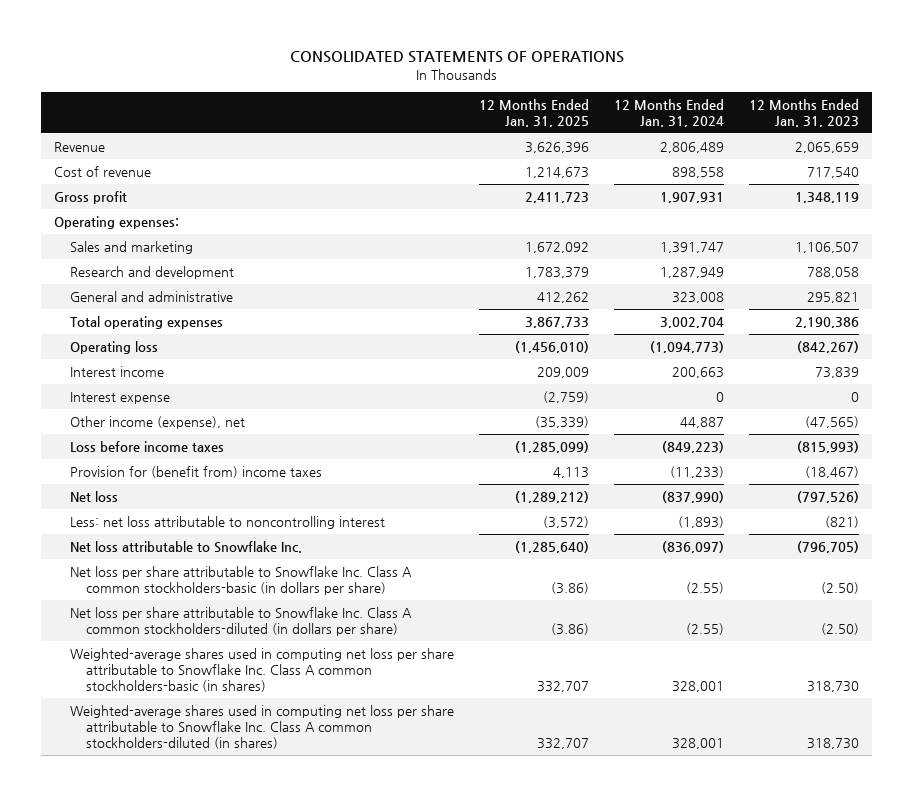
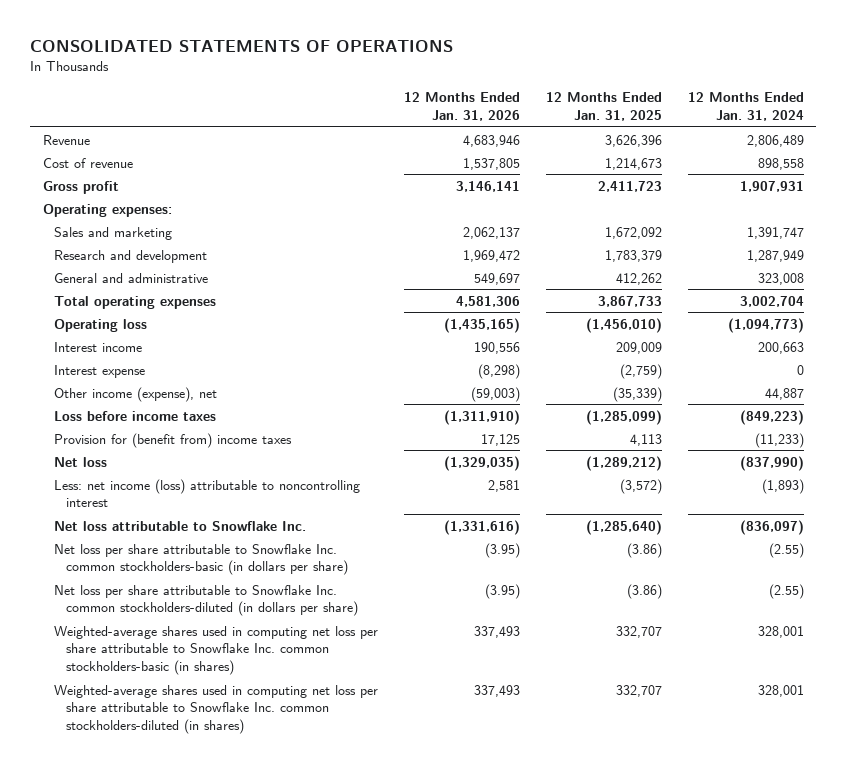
- | 12 Months Ended Jan. 31, 2025 | 12 Months Ended Jan. 31, 2024 | 12 Months Ended Jan. 31, 2023
+ | 12 Months Ended Jan. 31, 2026 | 12 Months Ended Jan. 31, 2025 | 12 Months Ended Jan. 31, 2024
- Less: net loss attributable to noncontrolling interest | (3,572) | (1,893) | (821)
+ Less: net income (loss) attributable to noncontrolling interest | 2,581 | (3,572) | (1,893)
- Net loss per share attributable to Snowflake Inc. Class A common stockholders-basic (in dollars per share) | (3.86) | (2.55) | (2.50)
- Net loss per share attributable to Snowflake Inc. Class A common stockholders-diluted (in dollars per share) | (3.86) | (2.55) | (2.50)
- Weighted-average shares used in computing net loss per share attributable to Snowflake Inc. Class A common stockholders-basic (in shares) | 332,707 | 328,001 | 318,730
- Weighted-average shares used in computing net loss per share attributable to Snowflake Inc. Class A common stockholders-diluted (in shares) | 332,707 | 328,001 | 318,730
+ Net loss per share attributable to Snowflake Inc. common stockholders-basic (in dollars per share) | (3.95) | (3.86) | (2.55)
+ Net loss per share attributable to Snowflake Inc. common stockholders-diluted (in dollars per share) | (3.95) | (3.86) | (2.55)
+ Weighted-average shares used in computing net loss per share attributable to Snowflake Inc. common stockholders-basic (in shares) | 337,493 | 332,707 | 328,001
+ Weighted-average shares used in computing net loss per share attributable to Snowflake Inc. common stockholders-diluted (in shares) | 337,493 | 332,707 | 328,001

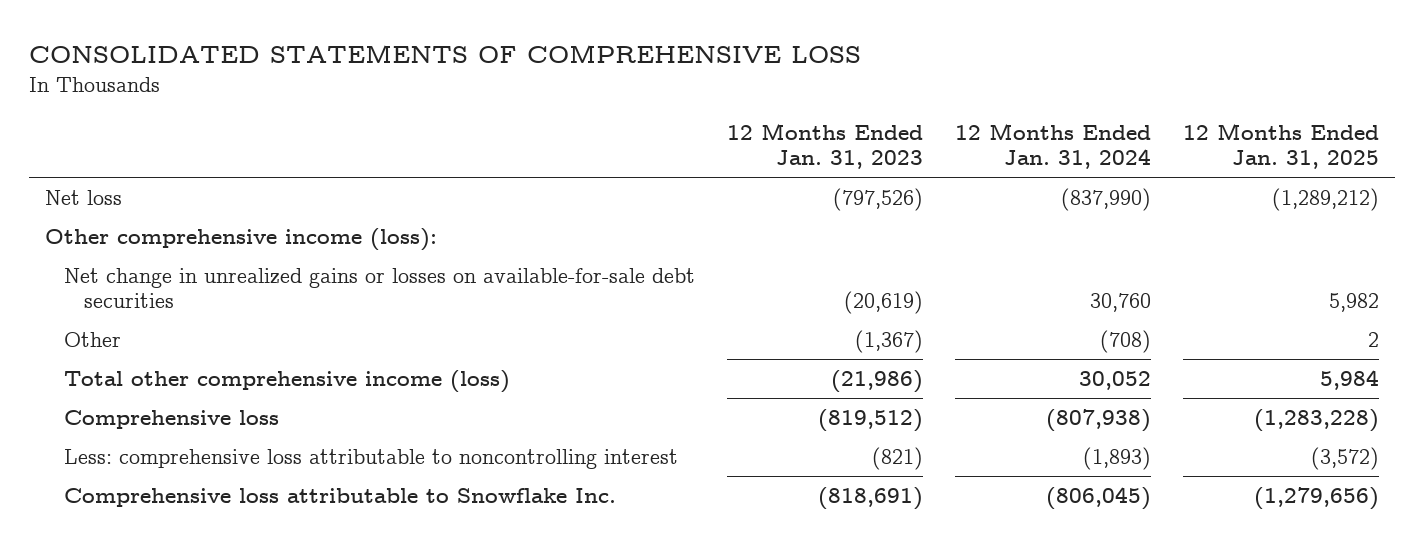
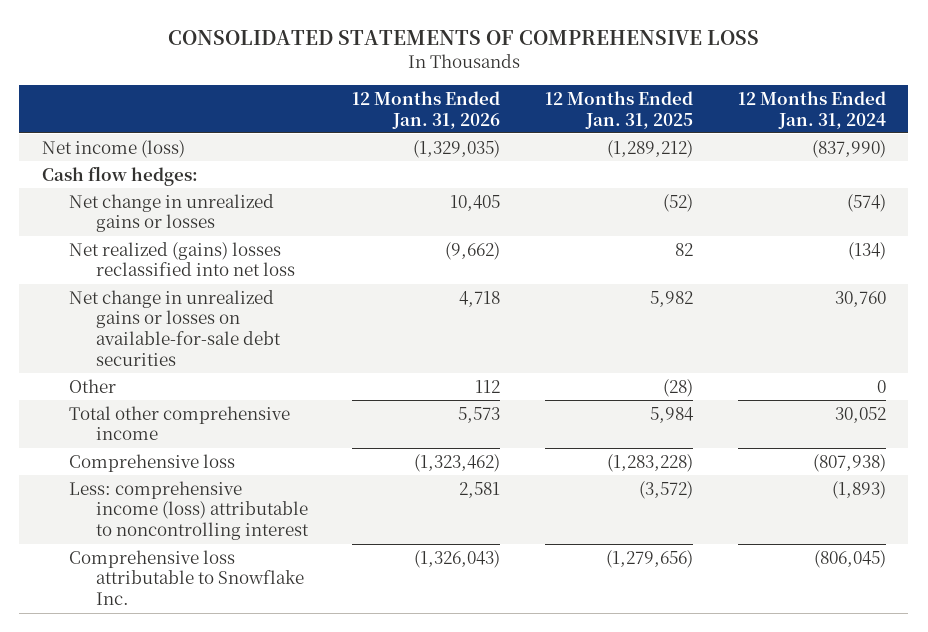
- | 12 Months Ended Jan. 31, 2023 | 12 Months Ended Jan. 31, 2024 | 12 Months Ended Jan. 31, 2025
+ | 12 Months Ended Jan. 31, 2026 | 12 Months Ended Jan. 31, 2025 | 12 Months Ended Jan. 31, 2024
- Net loss | (797,526) | (837,990) | (1,289,212)
- Other comprehensive income (loss):
+ Net income (loss) | (1,329,035) | (1,289,212) | (837,990)
+ Cash flow hedges:
+ Net change in unrealized gains or losses | 10,405 | (52) | (574)
+ Net realized (gains) losses reclassified into net loss | (9,662) | 82 | (134)
- Other | (1,367) | (708) | 2
- Total other comprehensive income (loss) | (21,986) | 30,052 | 5,984
+ Other | 112 | (28) | 0
+ Total other comprehensive income | 5,573 | 5,984 | 30,052
- Less: comprehensive loss attributable to noncontrolling interest | (821) | (1,893) | (3,572)
+ Less: comprehensive income (loss) attributable to noncontrolling interest | 2,581 | (3,572) | (1,893)

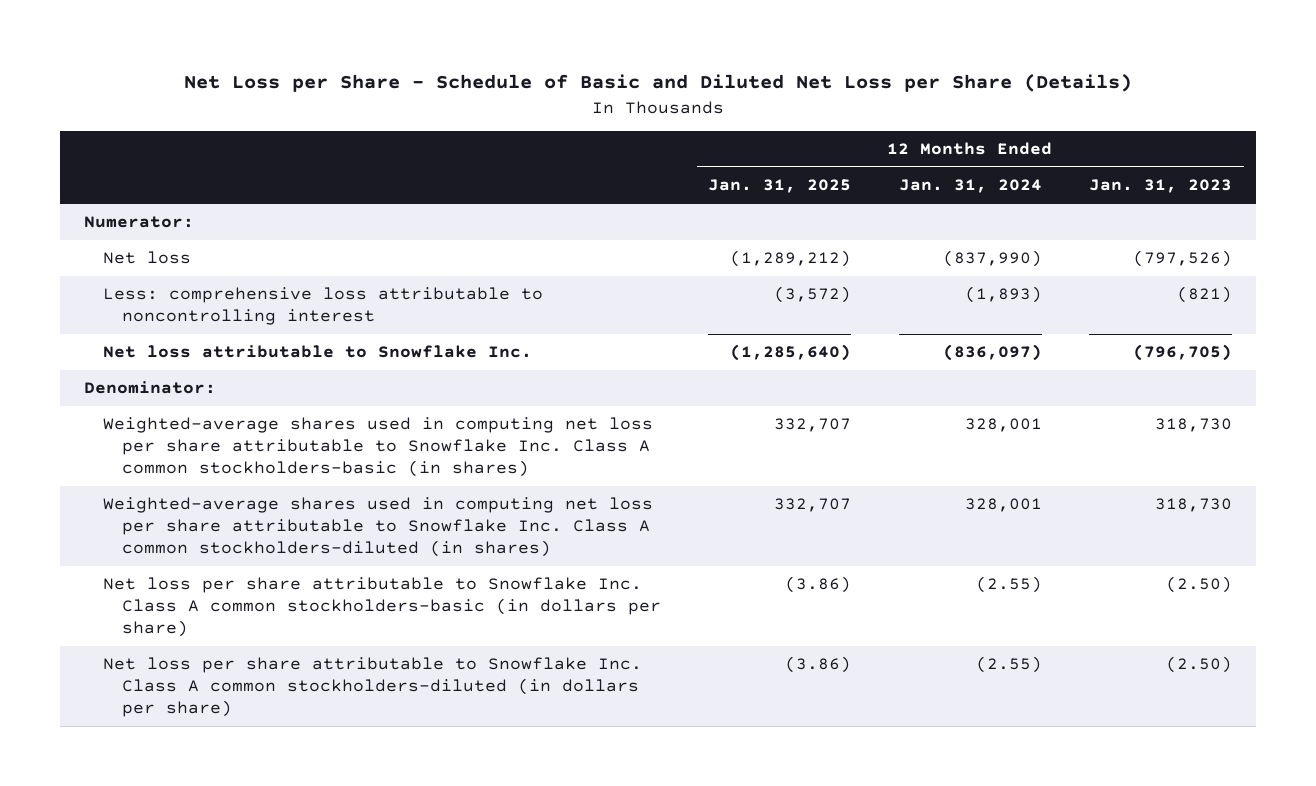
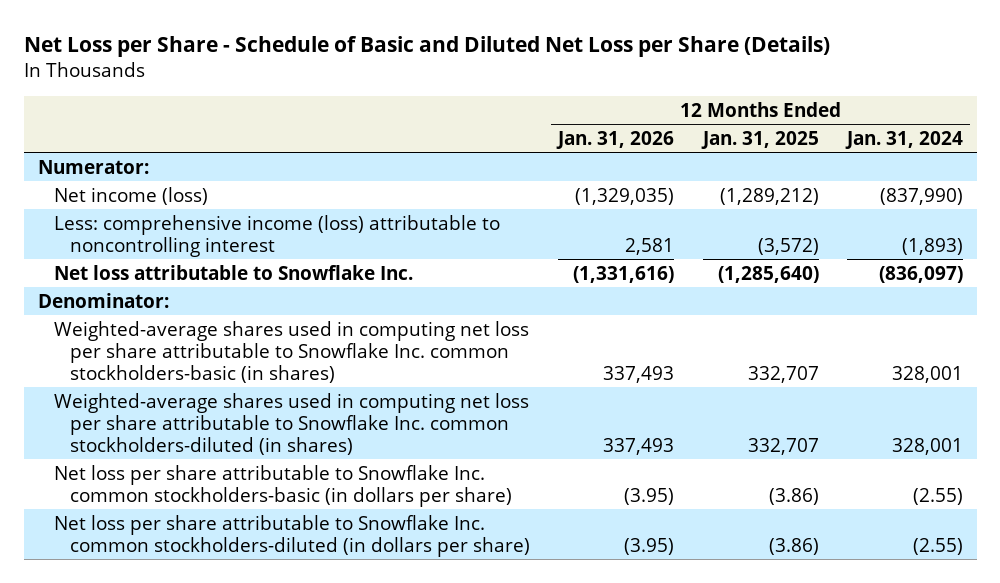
- | 12 Months Ended Jan. 31, 2025 | 12 Months Ended Jan. 31, 2024 | 12 Months Ended Jan. 31, 2023
+ | 12 Months Ended Jan. 31, 2026 | 12 Months Ended Jan. 31, 2025 | 12 Months Ended Jan. 31, 2024
- Net loss | (1,289,212) | (837,990) | (797,526)
- Less: comprehensive loss attributable to noncontrolling interest | (3,572) | (1,893) | (821)
+ Net income (loss) | (1,329,035) | (1,289,212) | (837,990)
+ Less: comprehensive income (loss) attributable to noncontrolling interest | 2,581 | (3,572) | (1,893)
- Weighted-average shares used in computing net loss per share attributable to Snowflake Inc. Class A common stockholders-basic (in shares) | 332,707 | 328,001 | 318,730
- Weighted-average shares used in computing net loss per share attributable to Snowflake Inc. Class A common stockholders-diluted (in shares) | 332,707 | 328,001 | 318,730
- Net loss per share attributable to Snowflake Inc. Class A common stockholders-basic (in dollars per share) | (3.86) | (2.55) | (2.50)
- Net loss per share attributable to Snowflake Inc. Class A common stockholders-diluted (in dollars per share) | (3.86) | (2.55) | (2.50)
+ Weighted-average shares used in computing net loss per share attributable to Snowflake Inc. common stockholders-basic (in shares) | 337,493 | 332,707 | 328,001
+ Weighted-average shares used in computing net loss per share attributable to Snowflake Inc. common stockholders-diluted (in shares) | 337,493 | 332,707 | 328,001
+ Net loss per share attributable to Snowflake Inc. common stockholders-basic (in dollars per share) | (3.95) | (3.86) | (2.55)
+ Net loss per share attributable to Snowflake Inc. common stockholders-diluted (in dollars per share) | (3.95) | (3.86) | (2.55)

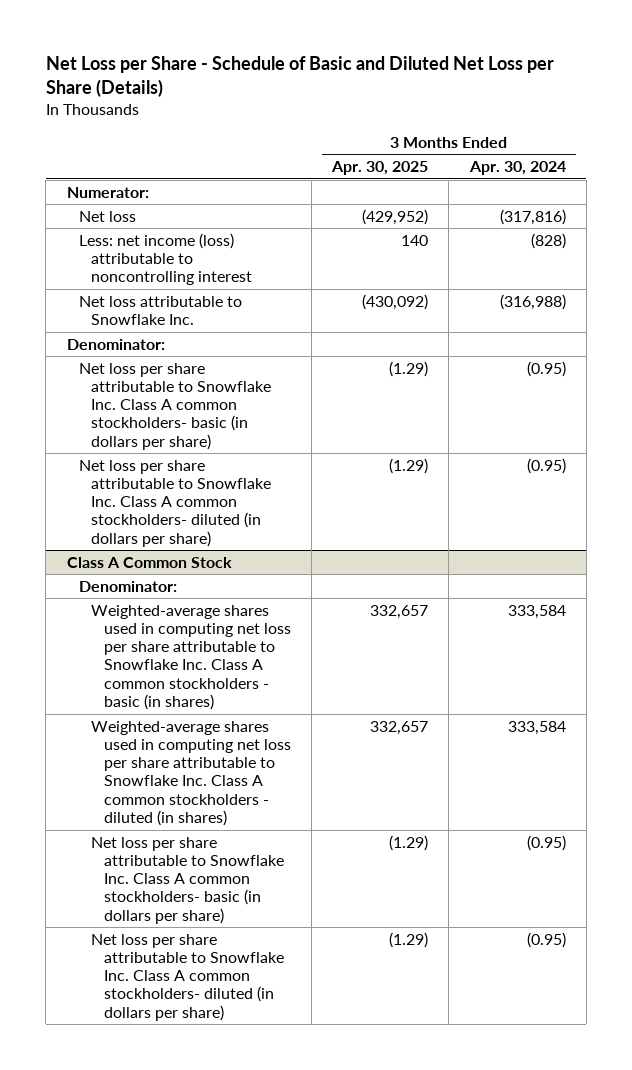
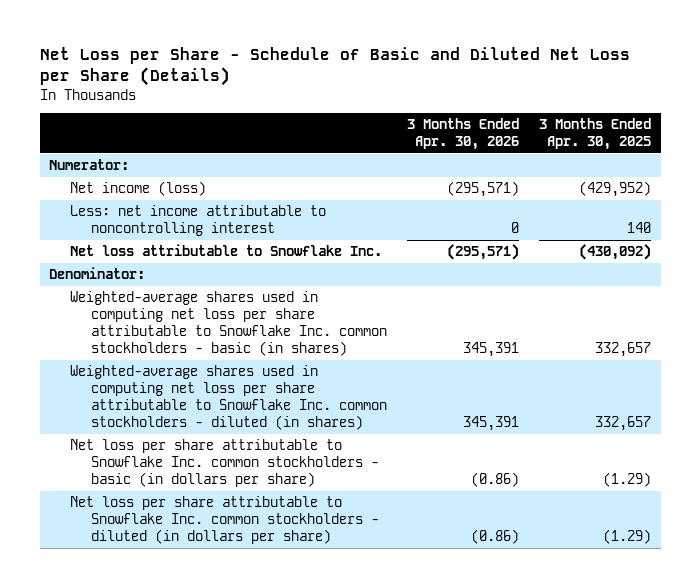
- | 3 Months Ended Apr. 30, 2025 | 3 Months Ended Apr. 30, 2024
+ | 3 Months Ended Apr. 30, 2026 | 3 Months Ended Apr. 30, 2025
- Net loss | (429,952) | (317,816)
- Less: net income (loss) attributable to noncontrolling interest | 140 | (828)
+ Net income (loss) | (295,571) | (429,952)
+ Less: net income attributable to noncontrolling interest | 0 | 140
- Net loss per share attributable to Snowflake Inc. Class A common stockholders- basic (in dollars per share) | (1.29) | (0.95)
- Net loss per share attributable to Snowflake Inc. Class A common stockholders- diluted (in dollars per share) | (1.29) | (0.95)
- Class A Common Stock
- Denominator:
- Weighted-average shares used in computing net loss per share attributable to Snowflake Inc. Class A common stockholders - basic (in shares) | 332,657 | 333,584
- Weighted-average shares used in computing net loss per share attributable to Snowflake Inc. Class A common stockholders - diluted (in shares) | 332,657 | 333,584
- Net loss per share attributable to Snowflake Inc. Class A common stockholders- basic (in dollars per share) | (1.29) | (0.95)
- Net loss per share attributable to Snowflake Inc. Class A common stockholders- diluted (in dollars per share) | (1.29) | (0.95)
+ Weighted-average shares used in computing net loss per share attributable to Snowflake Inc. common stockholders - basic (in shares) | 345,391 | 332,657
+ Weighted-average shares used in computing net loss per share attributable to Snowflake Inc. common stockholders - diluted (in shares) | 345,391 | 332,657
+ Net loss per share attributable to Snowflake Inc. common stockholders - basic (in dollars per share) | (0.86) | (1.29)
+ Net loss per share attributable to Snowflake Inc. common stockholders - diluted (in dollars per share) | (0.86) | (1.29)

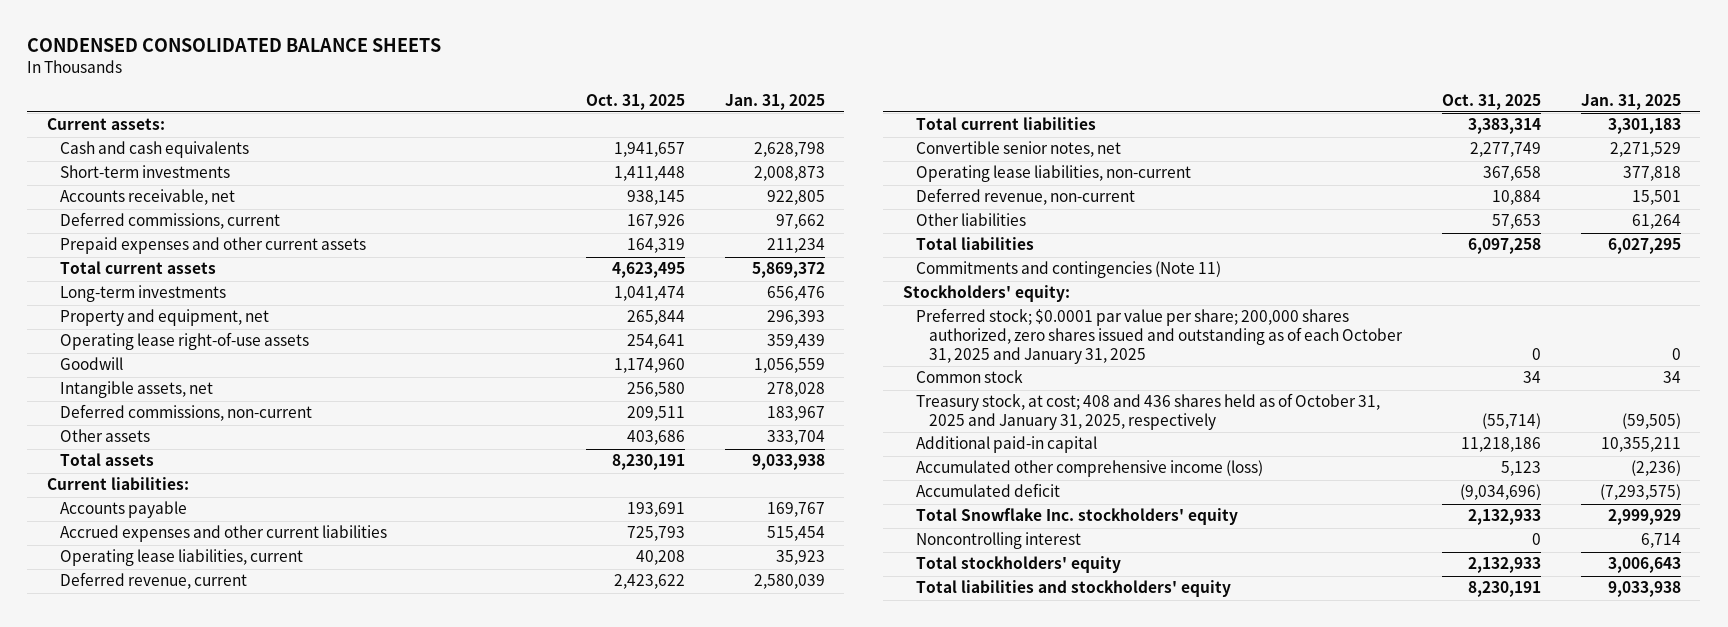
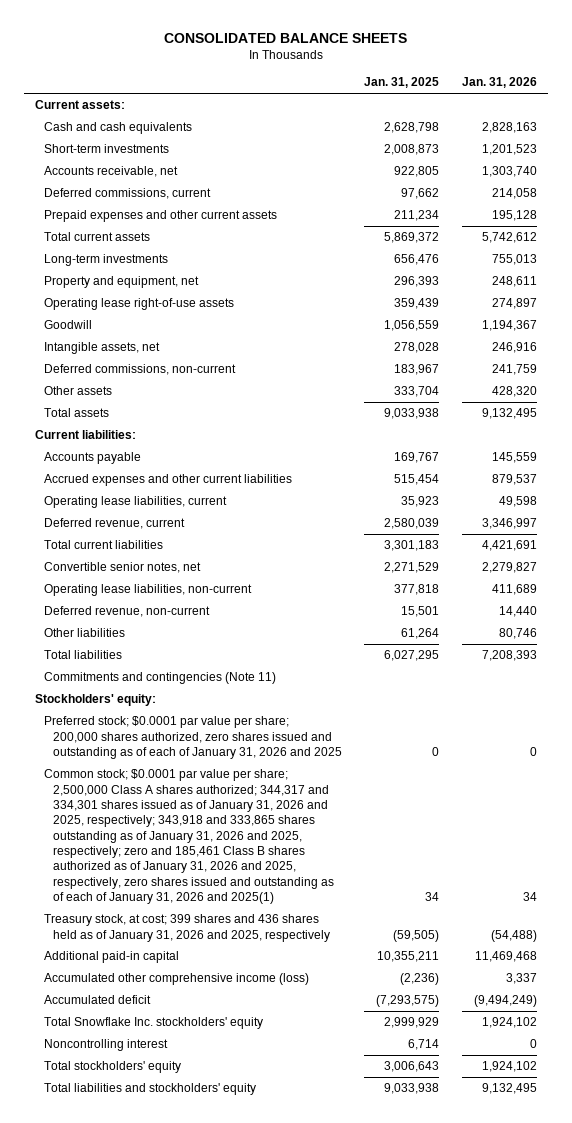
- CONDENSED CONSOLIDATED BALANCE SHEETS
+ CONSOLIDATED BALANCE SHEETS
- | Oct. 31, 2025 | Jan. 31, 2025
+ | Jan. 31, 2025 | Jan. 31, 2026
- Preferred stock; $0.0001 par value per share; 200,000 shares authorized, zero shares issued and outstanding as of each October 31, 2025 and January 31, 2025 | 0 | 0
- Common stock | 34 | 34
- Treasury stock, at cost; 408 and 436 shares held as of October 31, 2025 and January 31, 2025, respectively | (55,714) | (59,505)
+ Preferred stock; $0.0001 par value per share; 200,000 shares authorized, zero shares issued and outstanding as of each of January 31, 2026 and 2025 | 0 | 0
+ Common stock; $0.0001 par value per share; 2,500,000 Class A shares authorized; 344,317 and 334,301 shares issued as of January 31, 2026 and 2025, respectively; 343,918 and 333,865 shares outstanding as of January 31, 2026 and 2025, respectively; zero and 185,461 Class B shares authorized as of January 31, 2026 and 2025, respectively, zero shares issued and outstanding as of each of January 31, 2026 and 2025(1) | 34 | 34
+ Treasury stock, at cost; 399 shares and 436 shares held as of January 31, 2026 and 2025, respectively | (59,505) | (54,488)

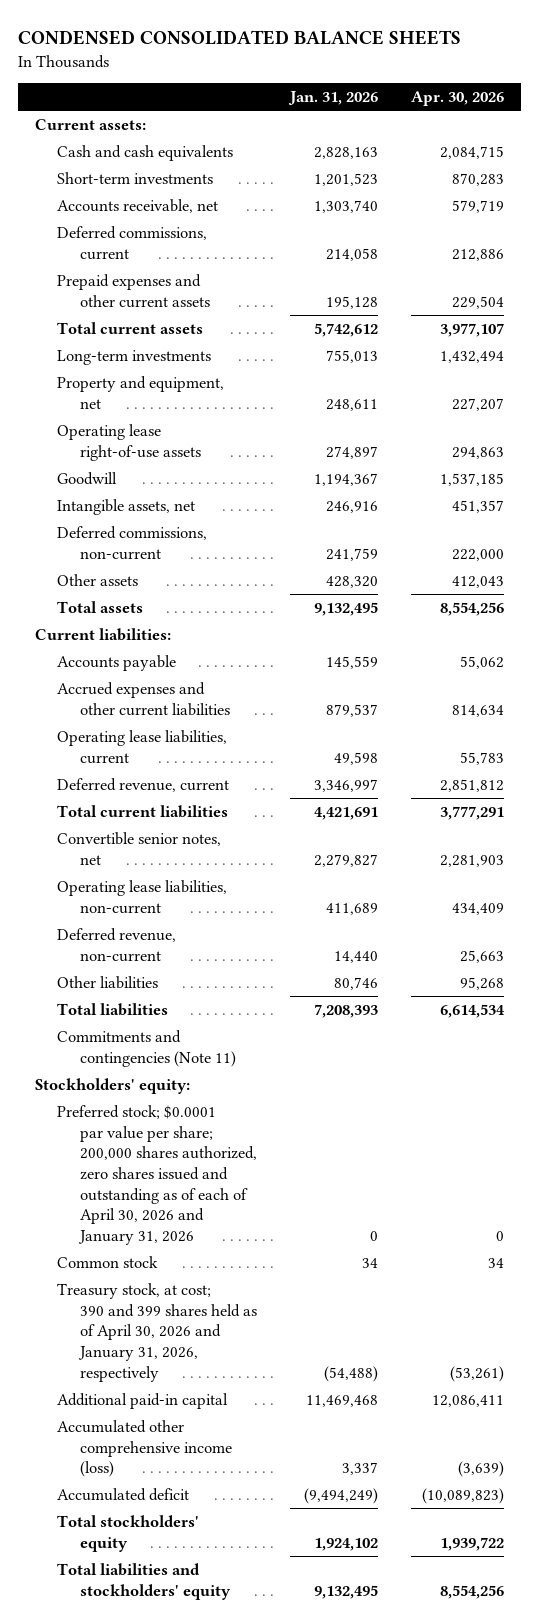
- CONSOLIDATED BALANCE SHEETS
+ CONDENSED CONSOLIDATED BALANCE SHEETS
- | Jan. 31, 2025 | Jan. 31, 2026
+ | Jan. 31, 2026 | Apr. 30, 2026
- Preferred stock; $0.0001 par value per share; 200,000 shares authorized, zero shares issued and outstanding as of each of January 31, 2026 and 2025 | 0 | 0
- Common stock; $0.0001 par value per share; 2,500,000 Class A shares authorized; 344,317 and 334,301 shares issued as of January 31, 2026 and 2025, respectively; 343,918 and 333,865 shares outstanding as of January 31, 2026 and 2025, respectively; zero and 185,461 Class B shares authorized as of January 31, 2026 and 2025, respectively, zero shares issued and outstanding as of each of January 31, 2026 and 2025(1) | 34 | 34
- Treasury stock, at cost; 399 shares and 436 shares held as of January 31, 2026 and 2025, respectively | (59,505) | (54,488)
+ Preferred stock; $0.0001 par value per share; 200,000 shares authorized, zero shares issued and outstanding as of each of April 30, 2026 and January 31, 2026 | 0 | 0
+ Common stock | 34 | 34
+ Treasury stock, at cost; 390 and 399 shares held as of April 30, 2026 and January 31, 2026, respectively | (54,488) | (53,261)
- Total Snowflake Inc. stockholders' equity | 2,999,929 | 1,924,102
- Noncontrolling interest | 6,714 | 0

